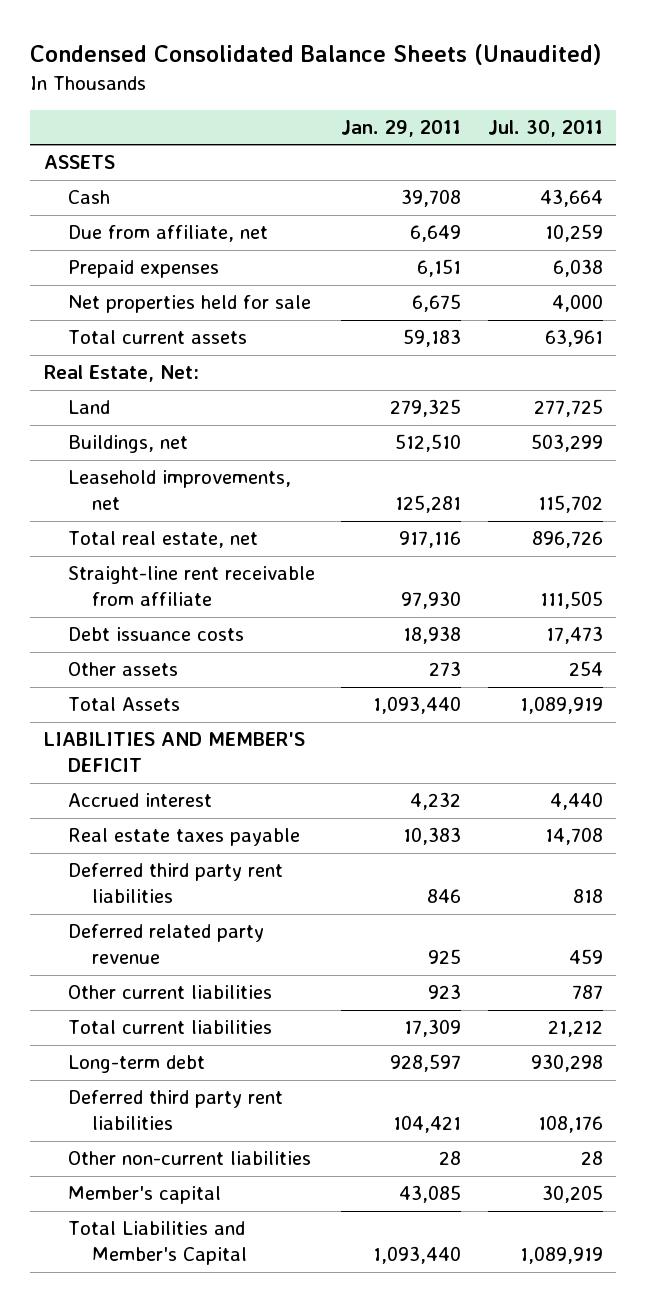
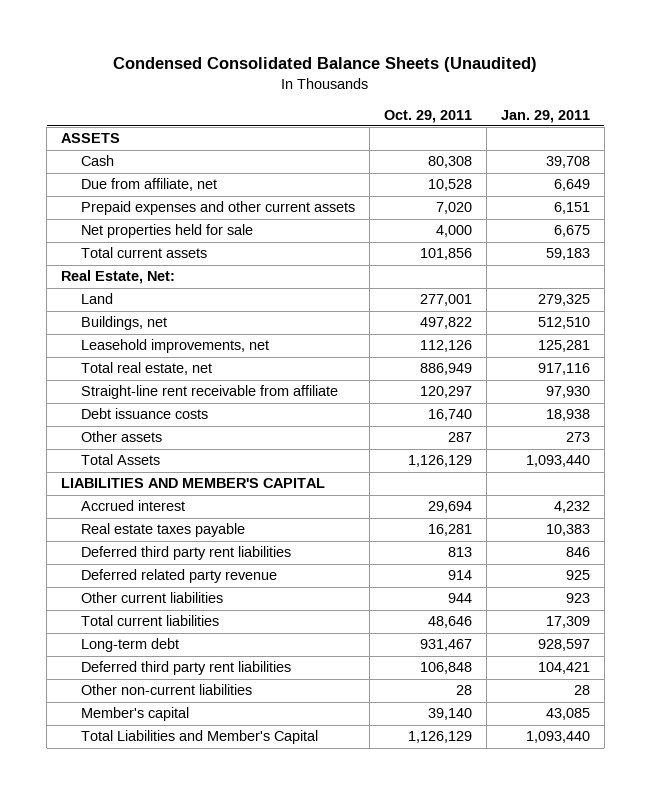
- | Jan. 29, 2011 | Jul. 30, 2011
+ | Oct. 29, 2011 | Jan. 29, 2011
- Prepaid expenses | 6,151 | 6,038
+ Prepaid expenses and other current assets | 7,020 | 6,151
- LIABILITIES AND MEMBER'S DEFICIT
+ LIABILITIES AND MEMBER'S CAPITAL

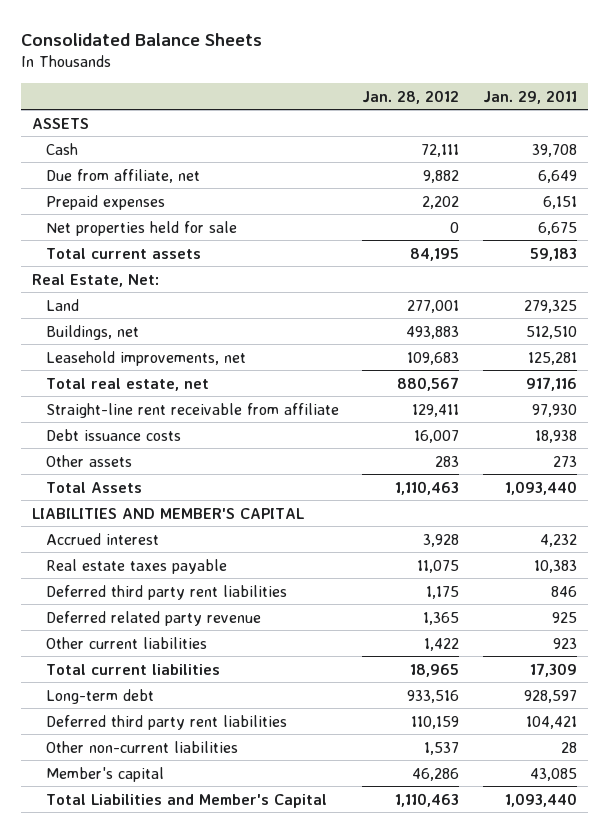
- Condensed Consolidated Balance Sheets (Unaudited)
+ Consolidated Balance Sheets
- | Oct. 29, 2011 | Jan. 29, 2011
+ | Jan. 28, 2012 | Jan. 29, 2011
- Prepaid expenses and other current assets | 7,020 | 6,151
+ Prepaid expenses | 2,202 | 6,151

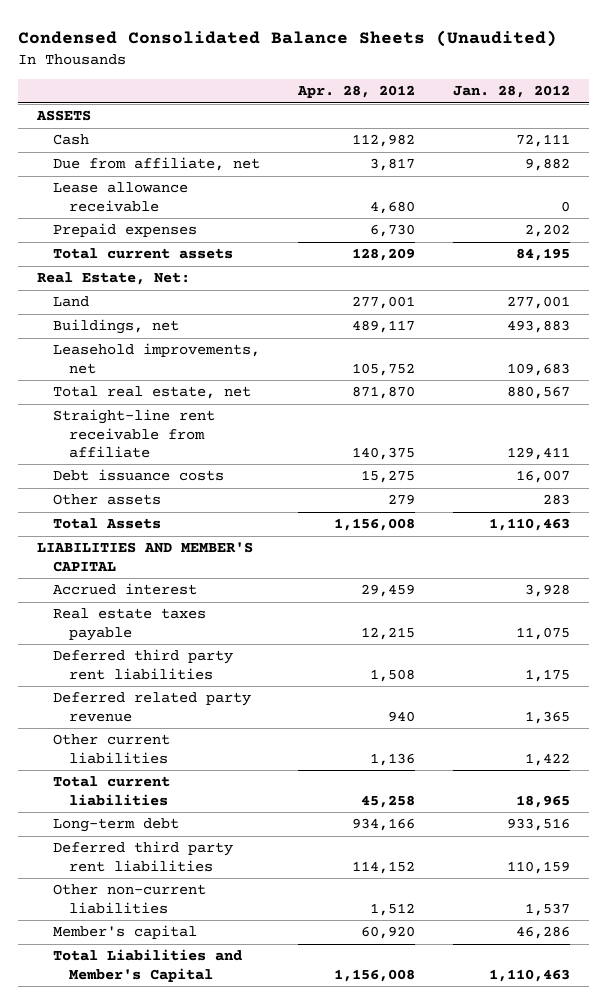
- Consolidated Balance Sheets
+ Condensed Consolidated Balance Sheets (Unaudited)
- | Jan. 28, 2012 | Jan. 29, 2011
+ | Apr. 28, 2012 | Jan. 28, 2012
+ Lease allowance receivable | 4,680 | 0
- Net properties held for sale | 0 | 6,675

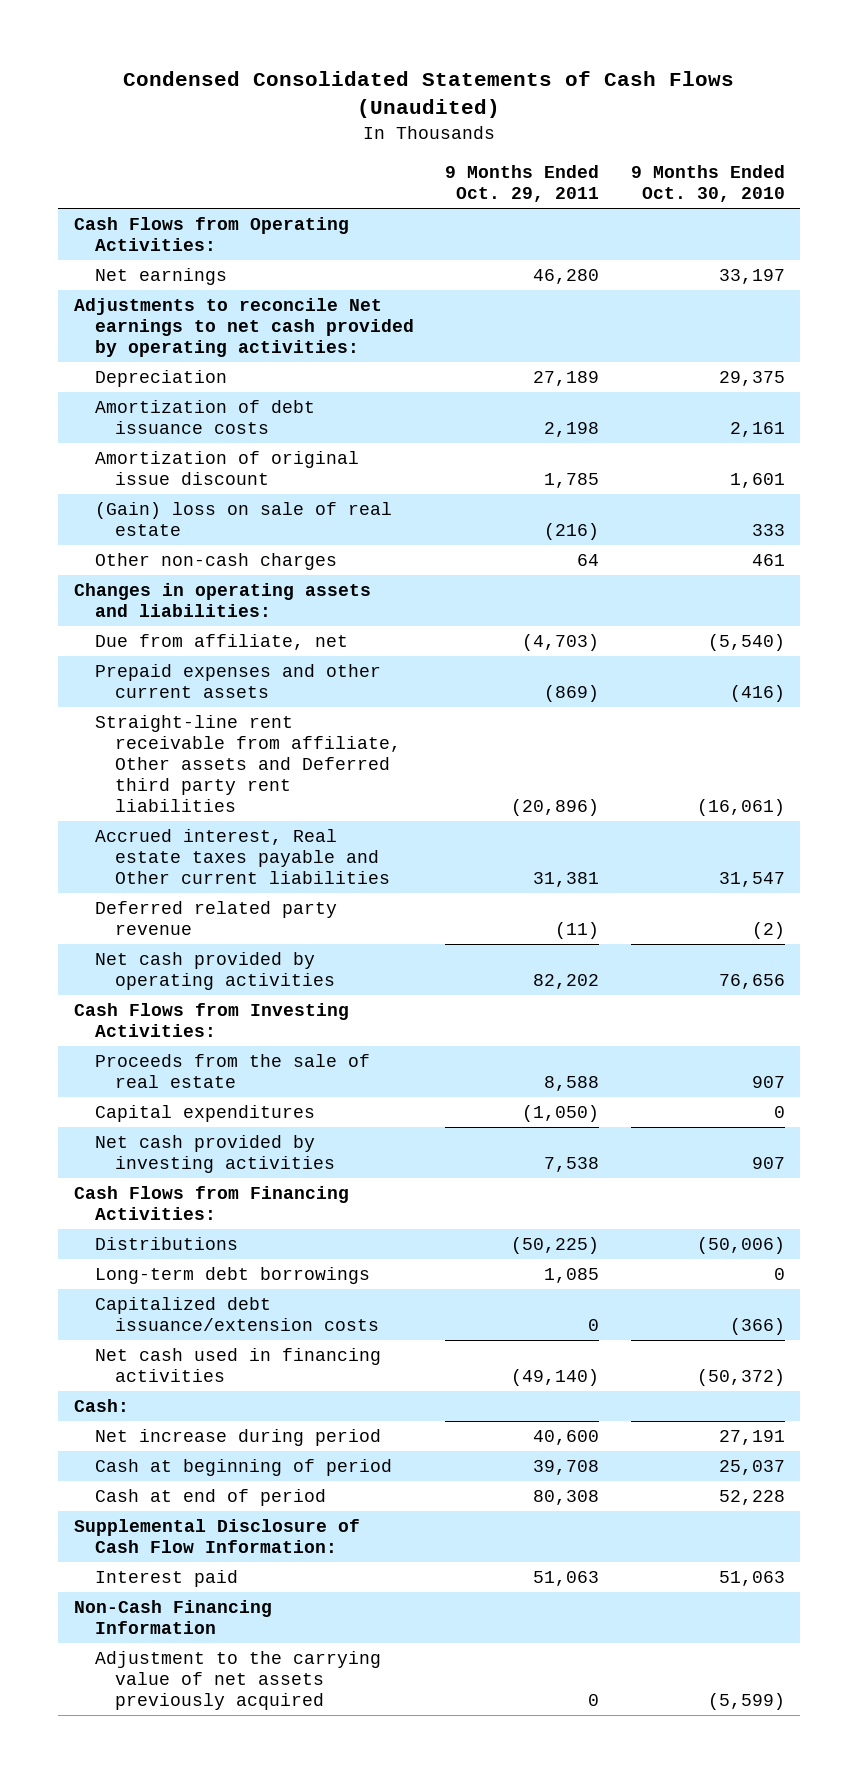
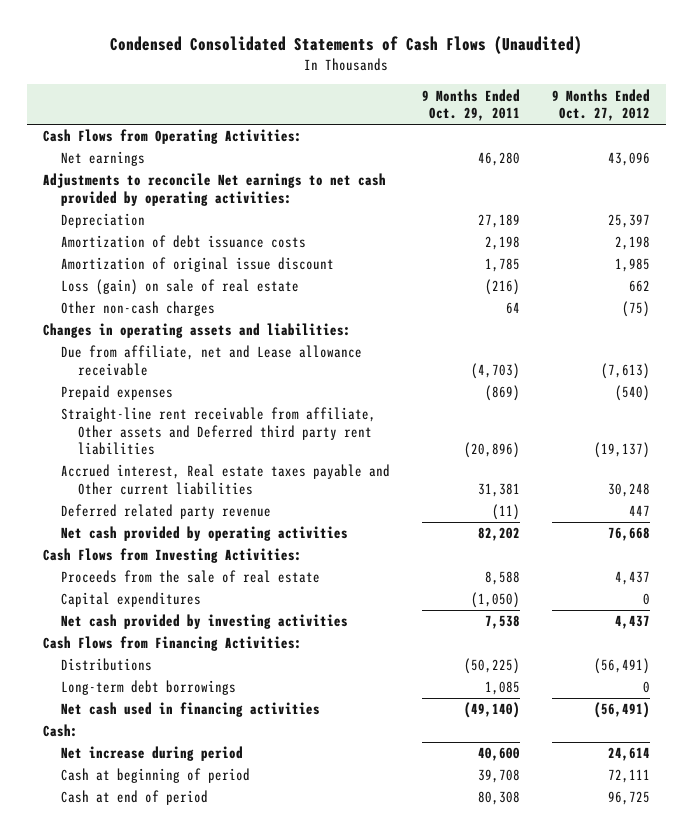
- | 9 Months Ended Oct. 29, 2011 | 9 Months Ended Oct. 30, 2010
+ | 9 Months Ended Oct. 29, 2011 | 9 Months Ended Oct. 27, 2012
- (Gain) loss on sale of real estate | (216) | 333
+ Loss (gain) on sale of real estate | (216) | 662
- Due from affiliate, net | (4,703) | (5,540)
- Prepaid expenses and other current assets | (869) | (416)
+ Due from affiliate, net and Lease allowance receivable | (4,703) | (7,613)
+ Prepaid expenses | (869) | (540)
- Capitalized debt issuance/extension costs | 0 | (366)
- Supplemental Disclosure of Cash Flow Information:
- Interest paid | 51,063 | 51,063
- Non-Cash Financing Information
- Adjustment to the carrying value of net assets previously acquired | 0 | (5,599)

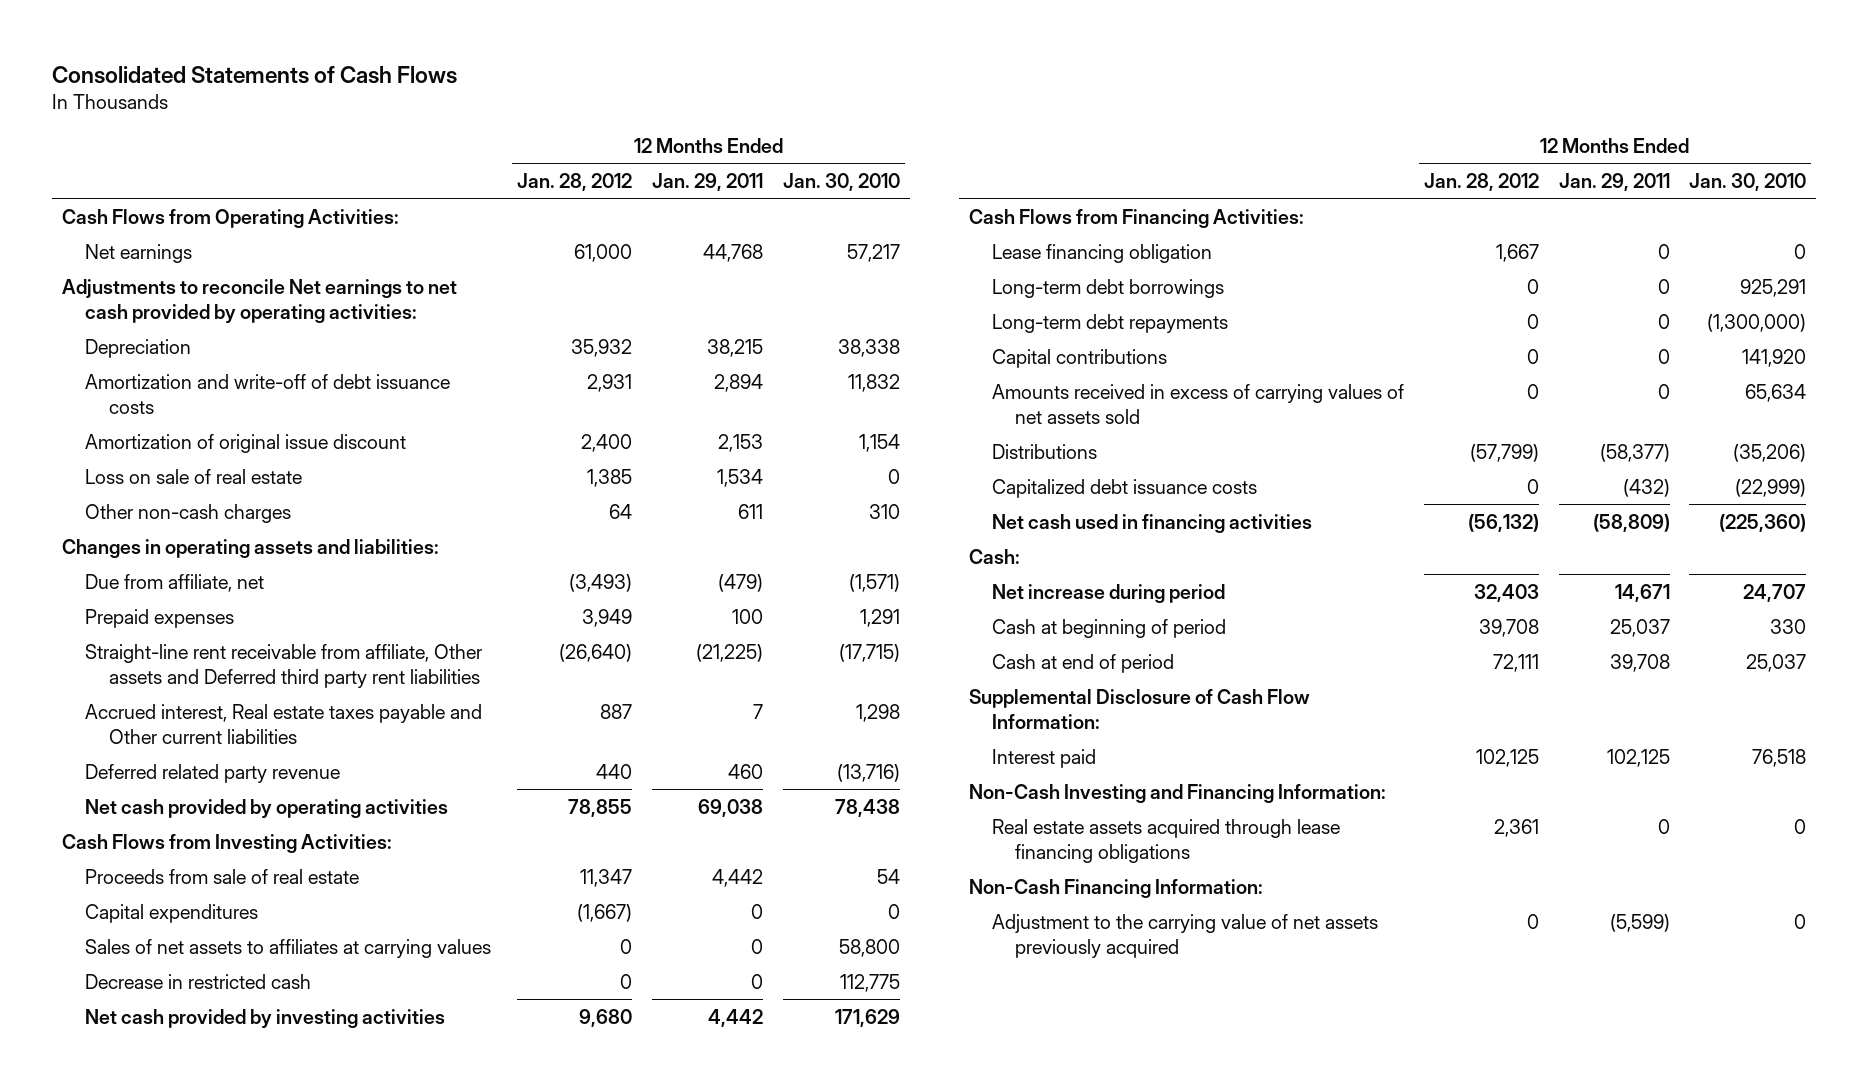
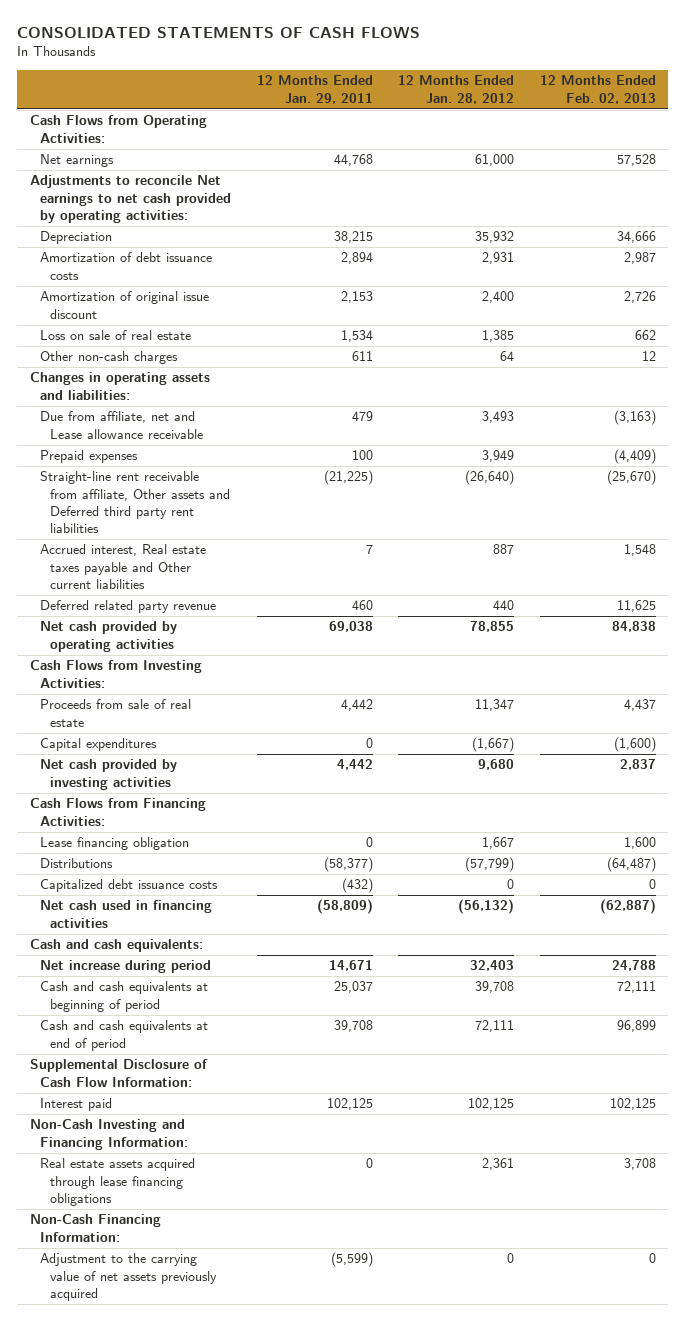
- Consolidated Statements of Cash Flows
+ CONSOLIDATED STATEMENTS OF CASH FLOWS
- | 12 Months Ended Jan. 28, 2012 | 12 Months Ended Jan. 29, 2011 | 12 Months Ended Jan. 30, 2010
+ | 12 Months Ended Jan. 29, 2011 | 12 Months Ended Jan. 28, 2012 | 12 Months Ended Feb. 02, 2013
- Amortization and write-off of debt issuance costs | 2,931 | 2,894 | 11,832
+ Amortization of debt issuance costs | 2,894 | 2,931 | 2,987
- Due from affiliate, net | (3,493) | (479) | (1,571)
+ Due from affiliate, net and Lease allowance receivable | 479 | 3,493 | (3,163)
- Sales of net assets to affiliates at carrying values | 0 | 0 | 58,800
- Decrease in restricted cash | 0 | 0 | 112,775
- Long-term debt borrowings | 0 | 0 | 925,291
- Long-term debt repayments | 0 | 0 | (1,300,000)
- Capital contributions | 0 | 0 | 141,920
- Amounts received in excess of carrying values of net assets sold | 0 | 0 | 65,634
- Cash:
+ Cash and cash equivalents:
- Cash at beginning of period | 39,708 | 25,037 | 330
- Cash at end of period | 72,111 | 39,708 | 25,037
+ Cash and cash equivalents at beginning of period | 25,037 | 39,708 | 72,111
+ Cash and cash equivalents at end of period | 39,708 | 72,111 | 96,899

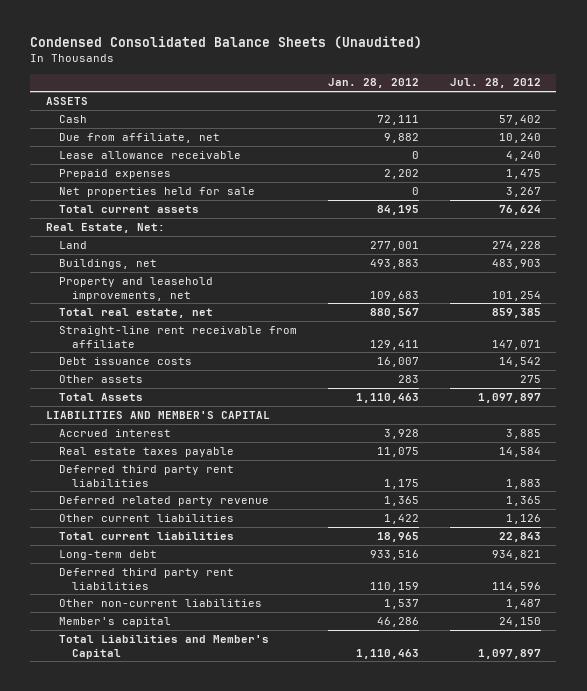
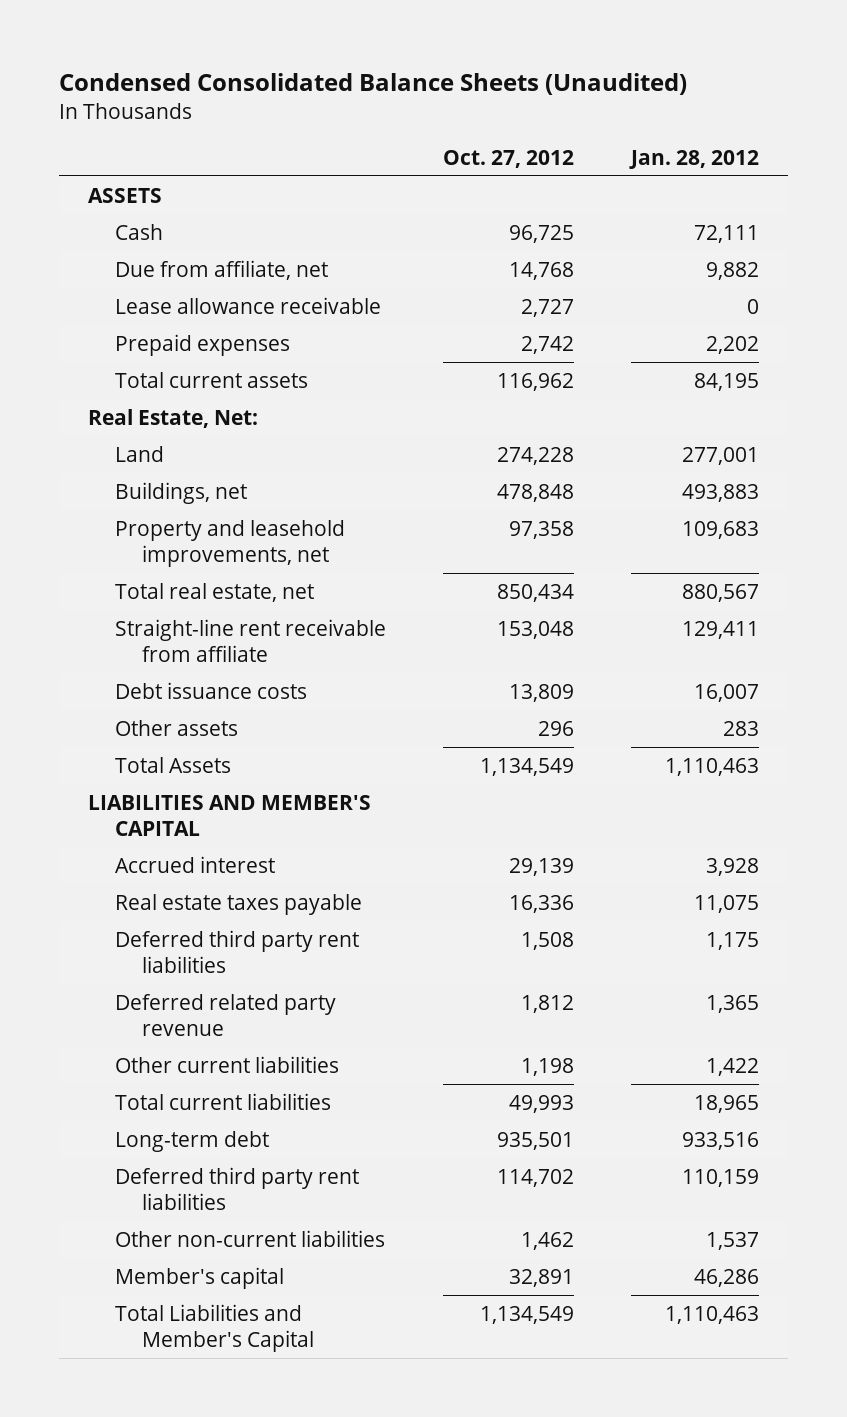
- | Jan. 28, 2012 | Jul. 28, 2012
+ | Oct. 27, 2012 | Jan. 28, 2012
- Net properties held for sale | 0 | 3,267

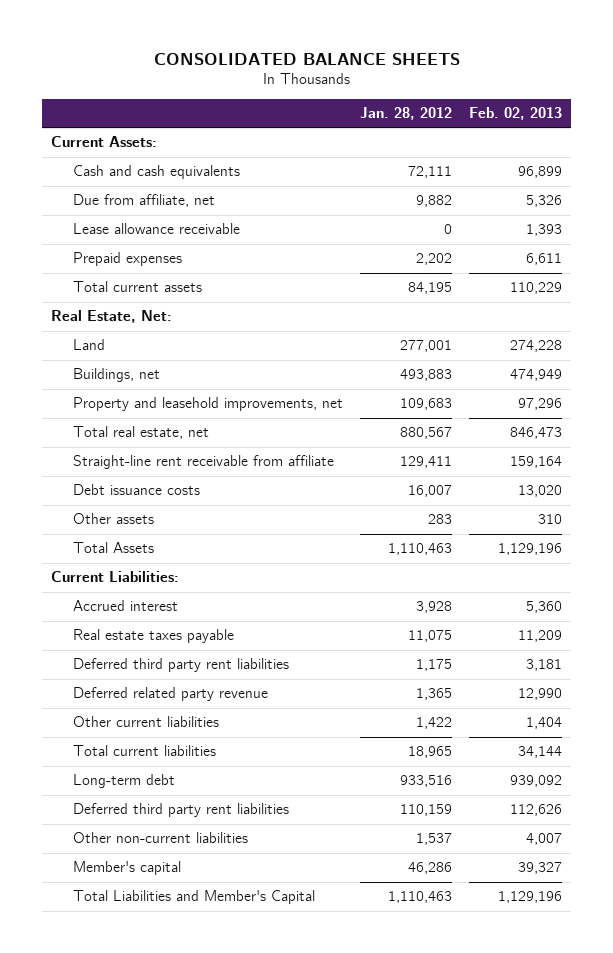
- Condensed Consolidated Balance Sheets (Unaudited)
+ CONSOLIDATED BALANCE SHEETS
- | Oct. 27, 2012 | Jan. 28, 2012
+ | Jan. 28, 2012 | Feb. 02, 2013
- ASSETS
- Cash | 96,725 | 72,111
+ Current Assets:
+ Cash and cash equivalents | 72,111 | 96,899
- LIABILITIES AND MEMBER'S CAPITAL
+ Current Liabilities:

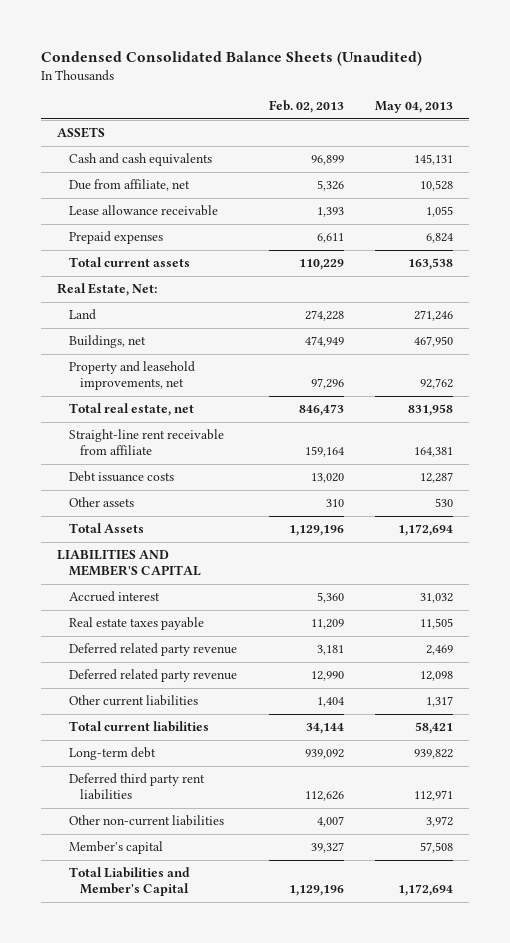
- CONSOLIDATED BALANCE SHEETS
+ Condensed Consolidated Balance Sheets (Unaudited)
- | Jan. 28, 2012 | Feb. 02, 2013
+ | Feb. 02, 2013 | May 04, 2013
- Current Assets:
+ ASSETS
- Current Liabilities:
+ LIABILITIES AND MEMBER'S CAPITAL
- Deferred third party rent liabilities | 1,175 | 3,181
+ Deferred related party revenue | 3,181 | 2,469

